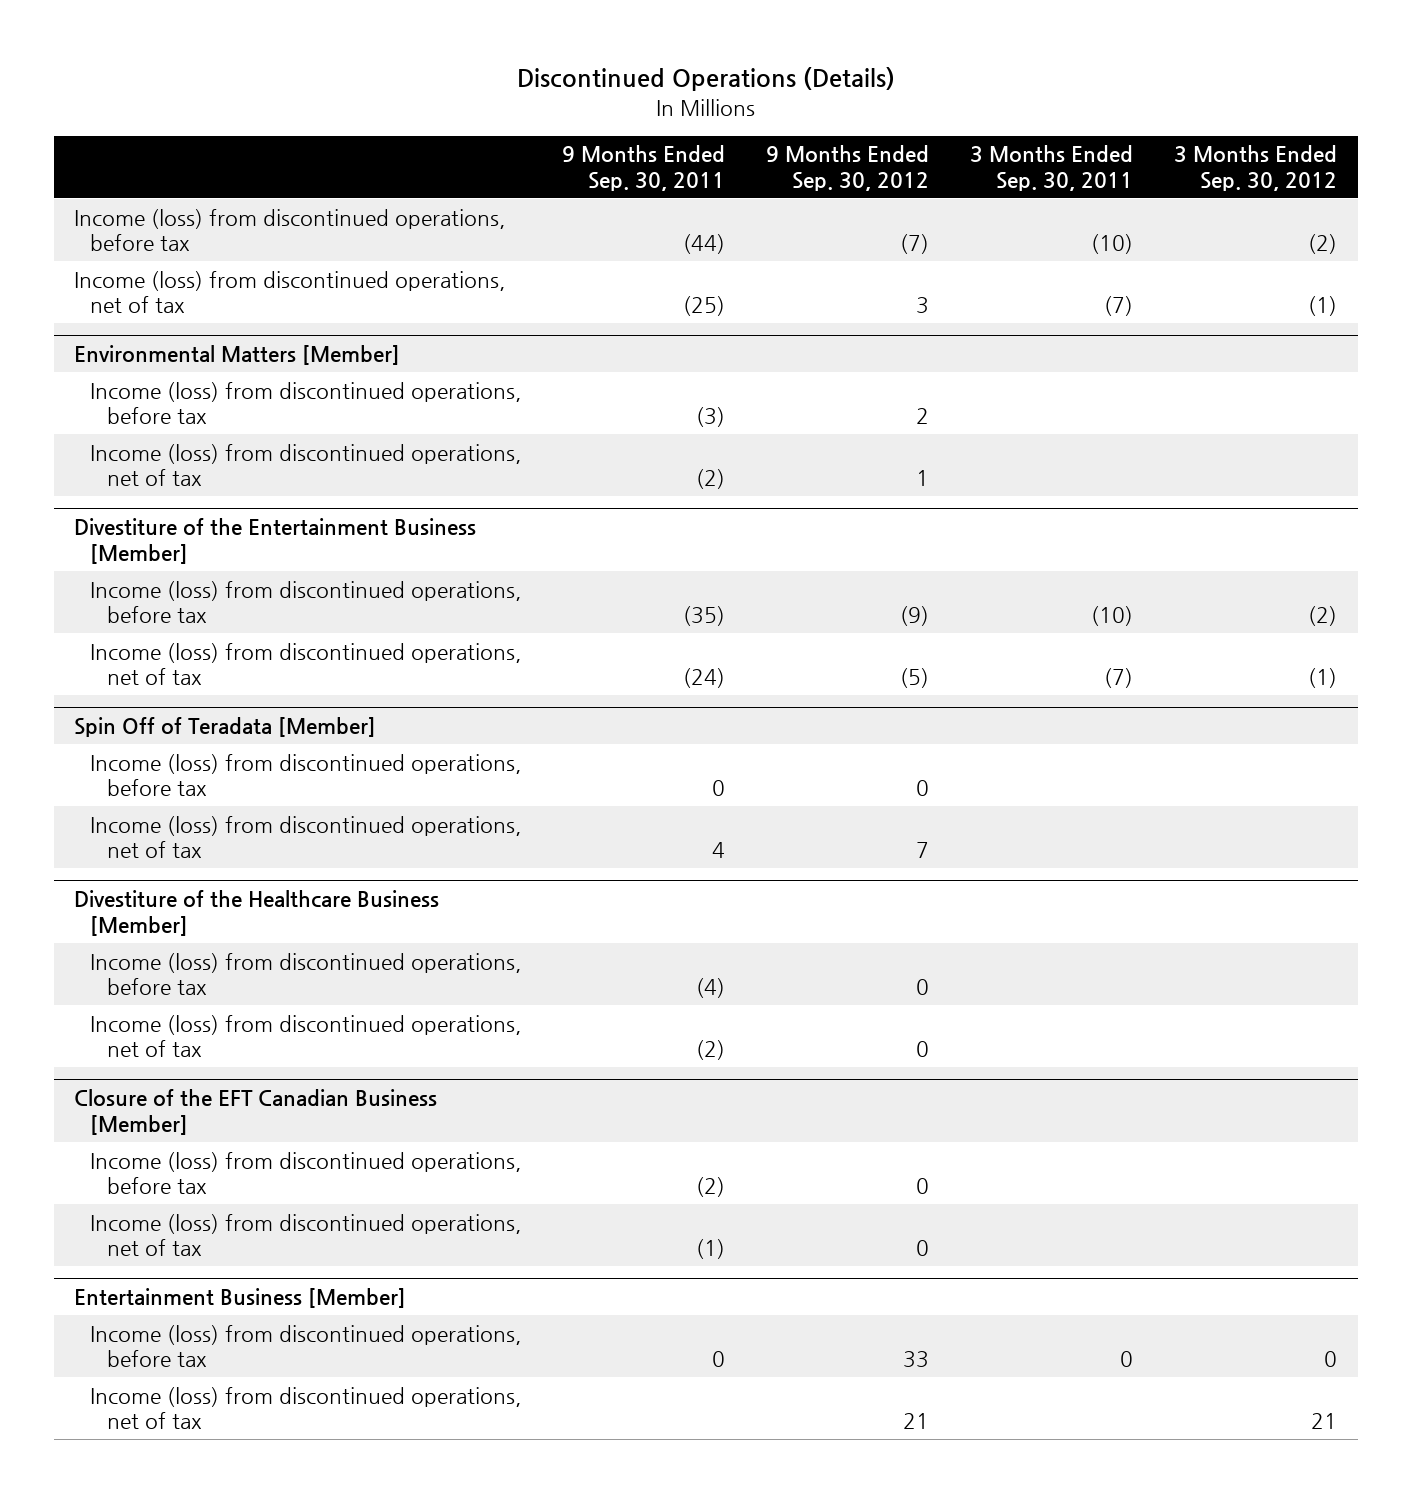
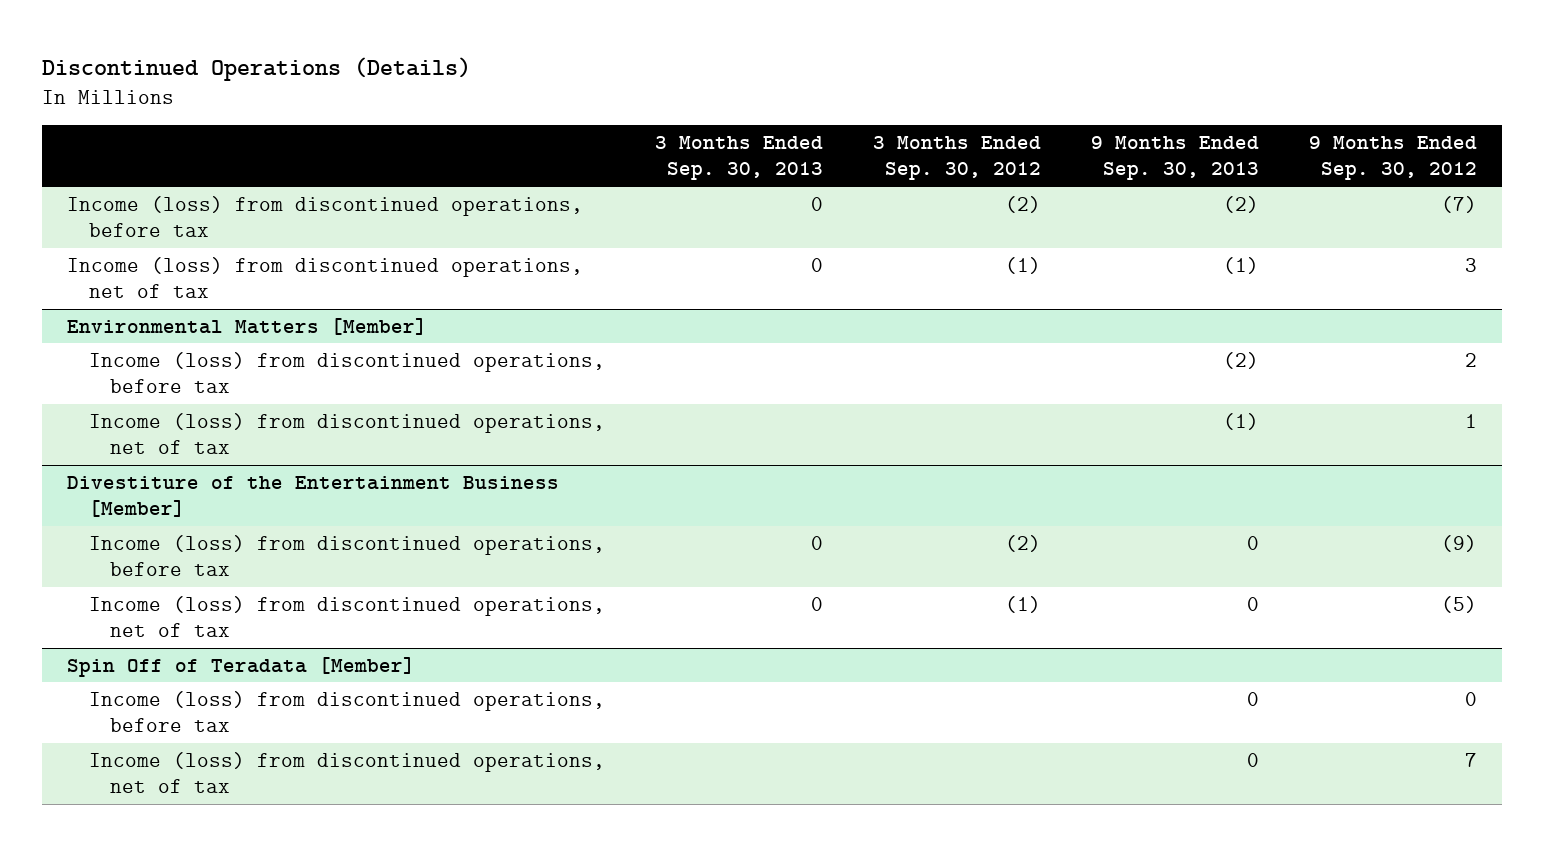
- | 9 Months Ended Sep. 30, 2011 | 9 Months Ended Sep. 30, 2012 | 3 Months Ended Sep. 30, 2011 | 3 Months Ended Sep. 30, 2012
+ | 3 Months Ended Sep. 30, 2013 | 3 Months Ended Sep. 30, 2012 | 9 Months Ended Sep. 30, 2013 | 9 Months Ended Sep. 30, 2012
- Divestiture of the Healthcare Business [Member]
- Income (loss) from discontinued operations, before tax | (4) | 0 | |
- Income (loss) from discontinued operations, net of tax | (2) | 0 | |
- Closure of the EFT Canadian Business [Member]
- Income (loss) from discontinued operations, before tax | (2) | 0 | |
- Income (loss) from discontinued operations, net of tax | (1) | 0 | |
- Entertainment Business [Member]
- Income (loss) from discontinued operations, before tax | 0 | 33 | 0 | 0
- Income (loss) from discontinued operations, net of tax | | 21 | | 21

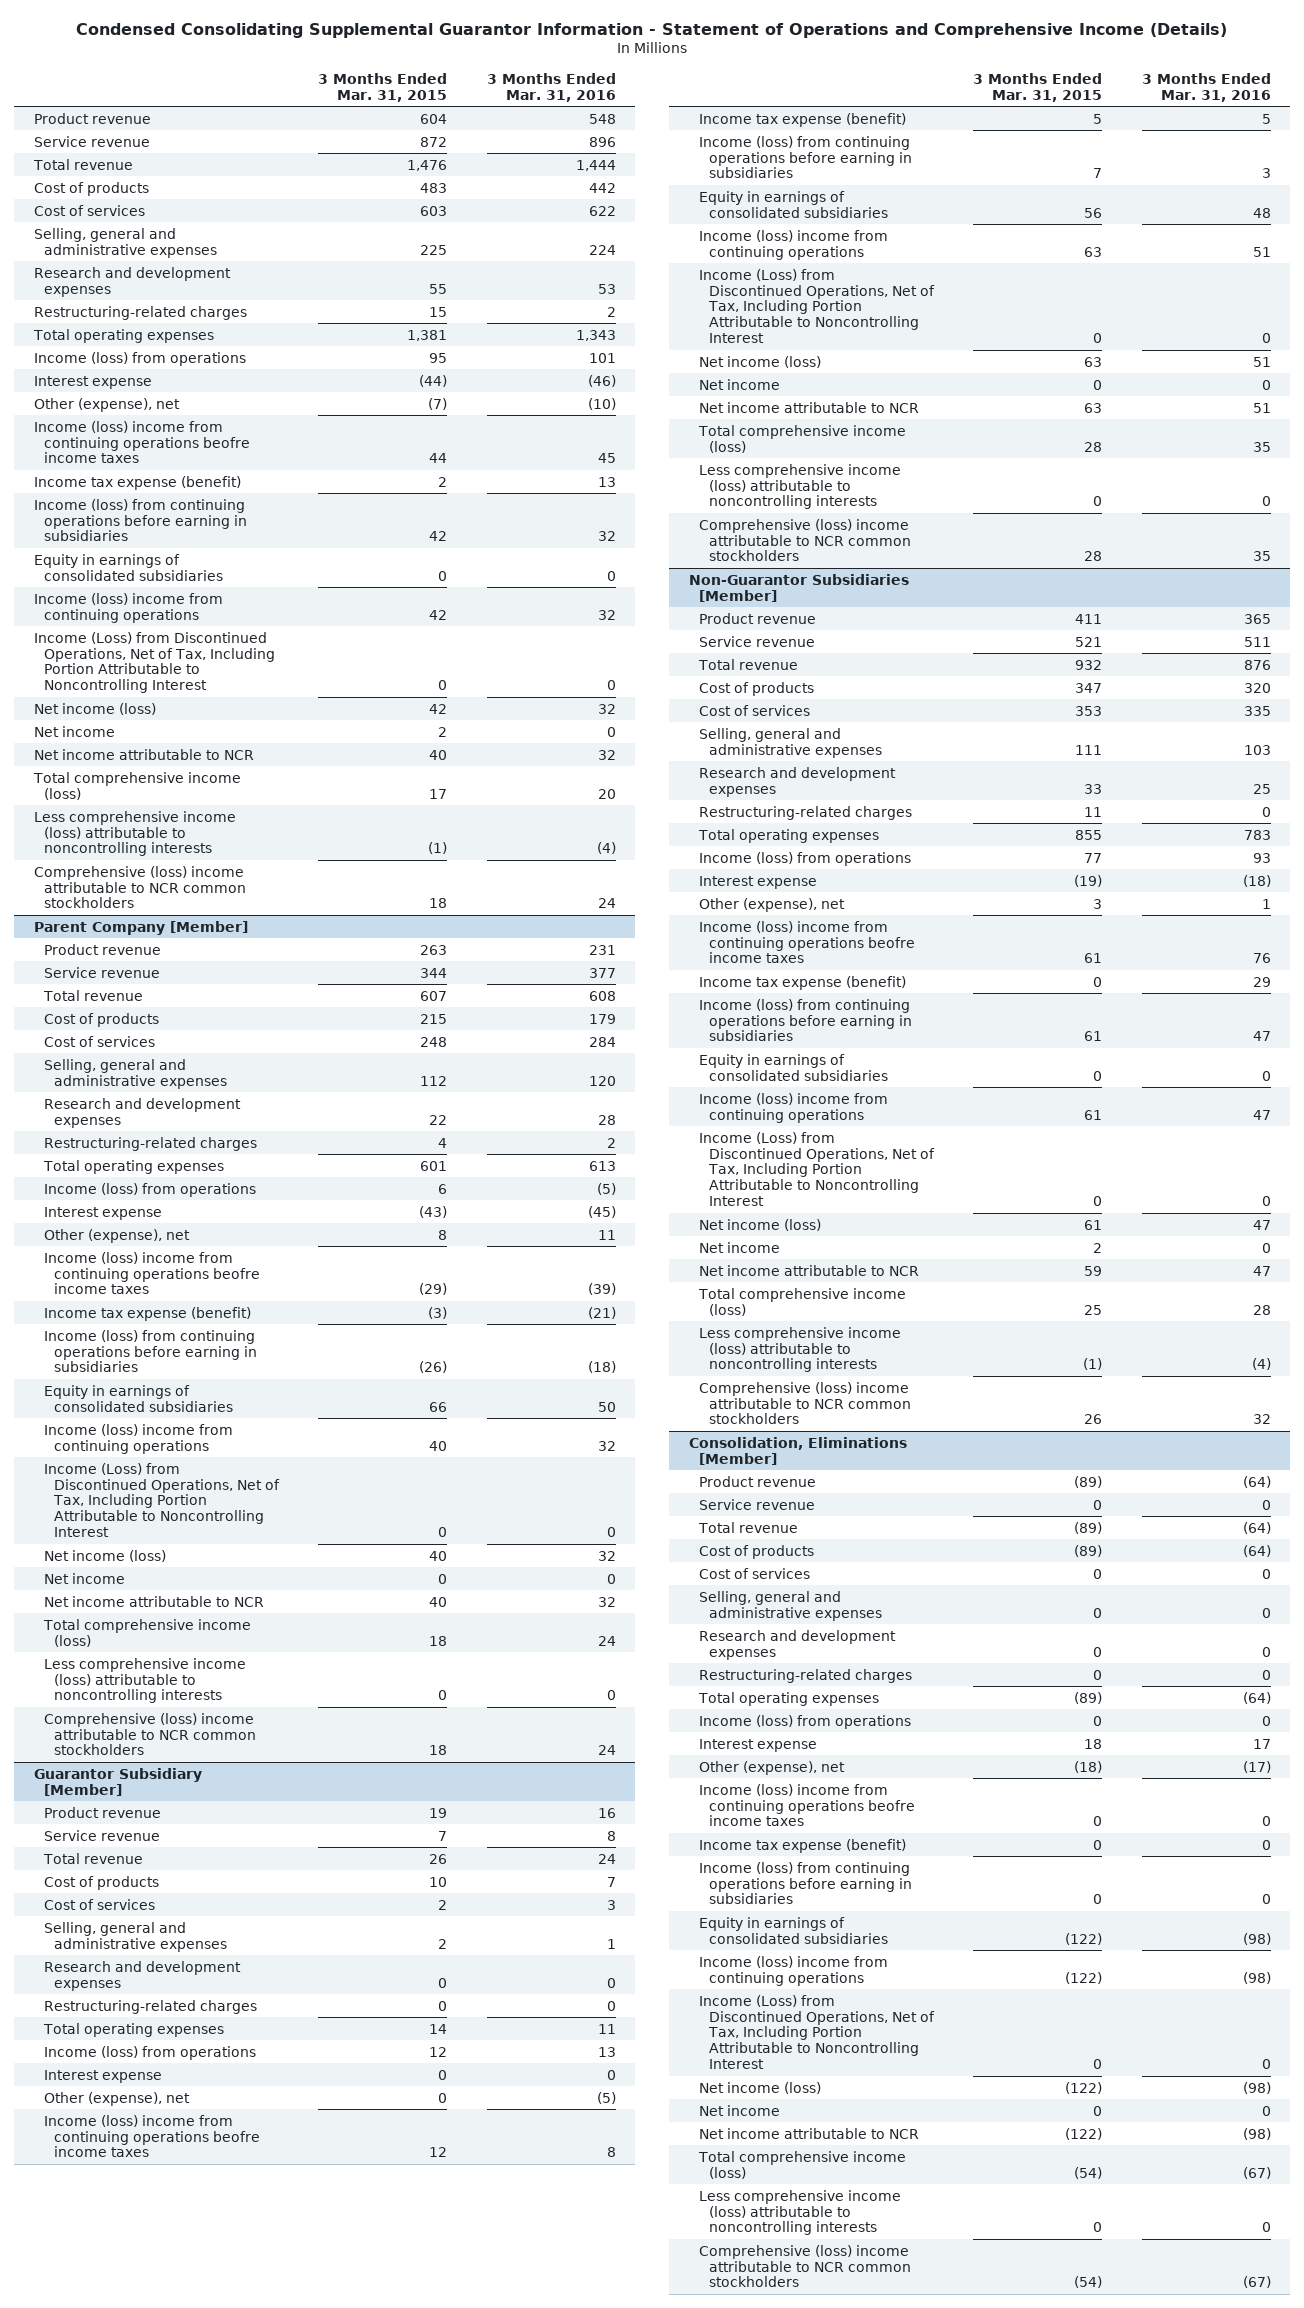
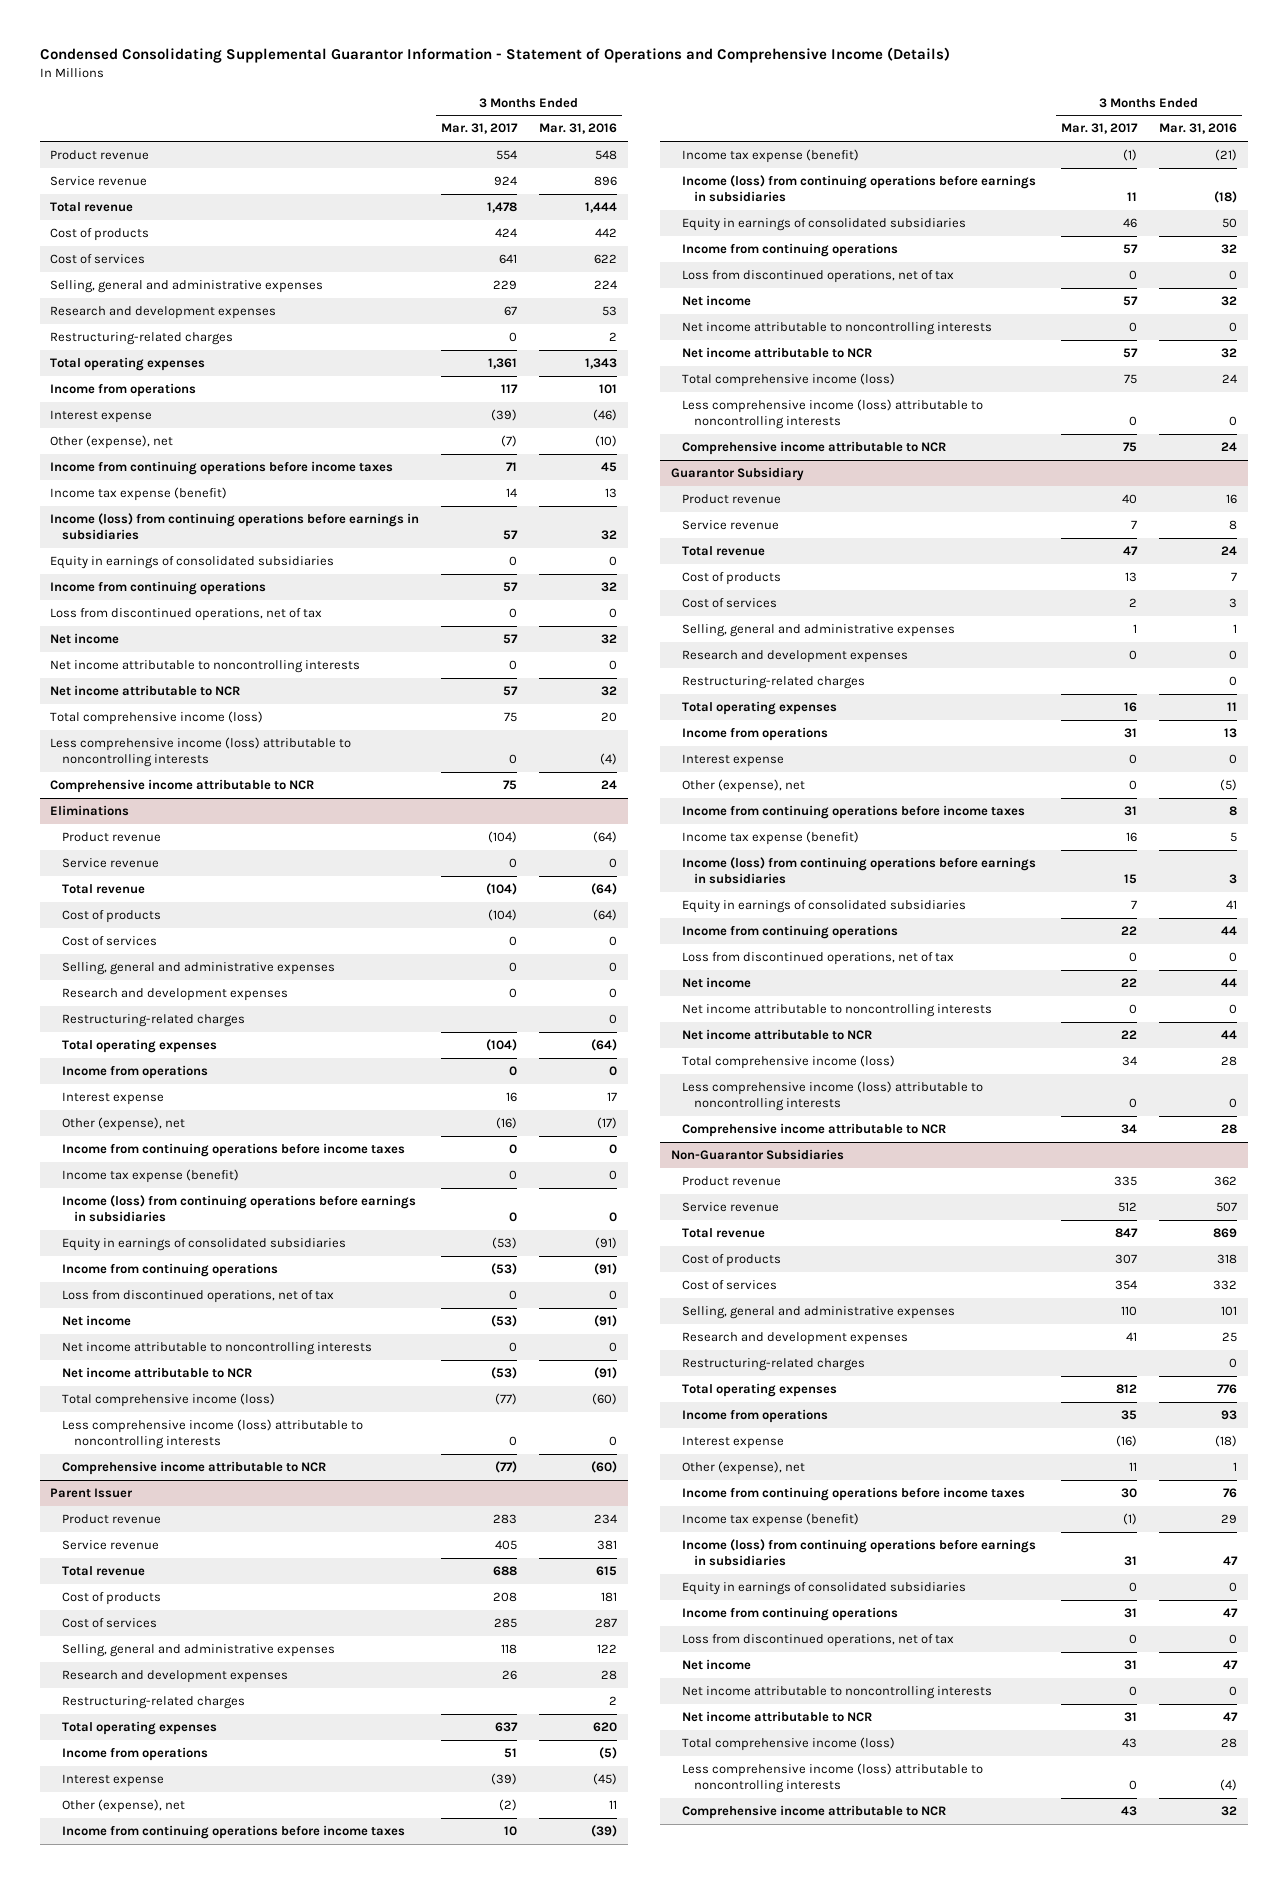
- | 3 Months Ended Mar. 31, 2015 | 3 Months Ended Mar. 31, 2016
+ | 3 Months Ended Mar. 31, 2017 | 3 Months Ended Mar. 31, 2016
- Income (loss) from operations | 95 | 101
+ Income from operations | 117 | 101
- Income (loss) income from continuing operations beofre income taxes | 44 | 45
+ Income from continuing operations before income taxes | 71 | 45
- Income (loss) from continuing operations before earning in subsidiaries | 42 | 32
+ Income (loss) from continuing operations before earnings in subsidiaries | 57 | 32
- Income (loss) income from continuing operations | 42 | 32
- Income (Loss) from Discontinued Operations, Net of Tax, Including Portion Attributable to Noncontrolling Interest | 0 | 0
- Net income (loss) | 42 | 32
- Net income | 2 | 0
+ Income from continuing operations | 57 | 32
+ Loss from discontinued operations, net of tax | 0 | 0
+ Net income | 57 | 32
+ Net income attributable to noncontrolling interests | 0 | 0
- Comprehensive (loss) income attributable to NCR common stockholders | 18 | 24
- Parent Company [Member]
- Product revenue | 263 | 231
- Service revenue | 344 | 377
- Total revenue | 607 | 608
- Cost of products | 215 | 179
- Cost of services | 248 | 284
- Selling, general and administrative expenses | 112 | 120
+ Comprehensive income attributable to NCR | 75 | 24
+ Eliminations
+ Product revenue | (104) | (64)
+ Service revenue | 0 | 0
+ Total revenue | (104) | (64)
+ Cost of products | (104) | (64)
+ Cost of services | 0 | 0
+ Selling, general and administrative expenses | 0 | 0
+ Research and development expenses | 0 | 0
+ Restructuring-related charges | | 0
+ Total operating expenses | (104) | (64)
+ Income from operations | 0 | 0
+ Interest expense | 16 | 17
+ Other (expense), net | (16) | (17)
+ Income from continuing operations before income taxes | 0 | 0
+ Income tax expense (benefit) | 0 | 0
+ Income (loss) from continuing operations before earnings in subsidiaries | 0 | 0
+ Equity in earnings of consolidated subsidiaries | (53) | (91)
+ Income from continuing operations | (53) | (91)
+ Loss from discontinued operations, net of tax | 0 | 0
+ Net income | (53) | (91)
+ Net income attributable to noncontrolling interests | 0 | 0
+ Net income attributable to NCR | (53) | (91)
+ Total comprehensive income (loss) | (77) | (60)
+ Less comprehensive income (loss) attributable to noncontrolling interests | 0 | 0
+ Comprehensive income attributable to NCR | (77) | (60)
+ Parent Issuer
+ Product revenue | 283 | 234
+ Service revenue | 405 | 381
+ Total revenue | 688 | 615
+ Cost of products | 208 | 181
+ Cost of services | 285 | 287
+ Selling, general and administrative expenses | 118 | 122
- Total operating expenses | 601 | 613
- Income (loss) from operations | 6 | (5)
+ Total operating expenses | 637 | 620
+ Income from operations | 51 | (5)
- Income (loss) income from continuing operations beofre income taxes | (29) | (39)
+ Income from continuing operations before income taxes | 10 | (39)
- Income (loss) from continuing operations before earning in subsidiaries | (26) | (18)
+ Income (loss) from continuing operations before earnings in subsidiaries | 11 | (18)
- Income (loss) income from continuing operations | 40 | 32
- Income (Loss) from Discontinued Operations, Net of Tax, Including Portion Attributable to Noncontrolling Interest | 0 | 0
- Net income (loss) | 40 | 32
- Net income | 0 | 0
+ Income from continuing operations | 57 | 32
+ Loss from discontinued operations, net of tax | 0 | 0
+ Net income | 57 | 32
+ Net income attributable to noncontrolling interests | 0 | 0
- Comprehensive (loss) income attributable to NCR common stockholders | 18 | 24
- Guarantor Subsidiary [Member]
+ Comprehensive income attributable to NCR | 75 | 24
+ Guarantor Subsidiary
- Income (loss) from operations | 12 | 13
+ Income from operations | 31 | 13
- Income (loss) income from continuing operations beofre income taxes | 12 | 8
+ Income from continuing operations before income taxes | 31 | 8
- Income (loss) from continuing operations before earning in subsidiaries | 7 | 3
- Equity in earnings of consolidated subsidiaries | 56 | 48
- Income (loss) income from continuing operations | 63 | 51
- Income (Loss) from Discontinued Operations, Net of Tax, Including Portion Attributable to Noncontrolling Interest | 0 | 0
- Net income (loss) | 63 | 51
- Net income | 0 | 0
- Net income attributable to NCR | 63 | 51
- Total comprehensive income (loss) | 28 | 35
+ Income (loss) from continuing operations before earnings in subsidiaries | 15 | 3
+ Equity in earnings of consolidated subsidiaries | 7 | 41
+ Income from continuing operations | 22 | 44
+ Loss from discontinued operations, net of tax | 0 | 0
+ Net income | 22 | 44
+ Net income attributable to noncontrolling interests | 0 | 0
+ Net income attributable to NCR | 22 | 44
+ Total comprehensive income (loss) | 34 | 28
- Comprehensive (loss) income attributable to NCR common stockholders | 28 | 35
- Non-Guarantor Subsidiaries [Member]
- Product revenue | 411 | 365
- Service revenue | 521 | 511
- Total revenue | 932 | 876
- Cost of products | 347 | 320
- Cost of services | 353 | 335
- Selling, general and administrative expenses | 111 | 103
+ Comprehensive income attributable to NCR | 34 | 28
+ Non-Guarantor Subsidiaries
+ Product revenue | 335 | 362
+ Service revenue | 512 | 507
+ Total revenue | 847 | 869
+ Cost of products | 307 | 318
+ Cost of services | 354 | 332
+ Selling, general and administrative expenses | 110 | 101
- Total operating expenses | 855 | 783
- Income (loss) from operations | 77 | 93
+ Total operating expenses | 812 | 776
+ Income from operations | 35 | 93
- Income (loss) income from continuing operations beofre income taxes | 61 | 76
+ Income from continuing operations before income taxes | 30 | 76
- Income (loss) from continuing operations before earning in subsidiaries | 61 | 47
+ Income (loss) from continuing operations before earnings in subsidiaries | 31 | 47
- Income (loss) income from continuing operations | 61 | 47
- Income (Loss) from Discontinued Operations, Net of Tax, Including Portion Attributable to Noncontrolling Interest | 0 | 0
- Net income (loss) | 61 | 47
- Net income | 2 | 0
+ Income from continuing operations | 31 | 47
+ Loss from discontinued operations, net of tax | 0 | 0
+ Net income | 31 | 47
+ Net income attributable to noncontrolling interests | 0 | 0
- Comprehensive (loss) income attributable to NCR common stockholders | 26 | 32
- Consolidation, Eliminations [Member]
- Product revenue | (89) | (64)
- Service revenue | 0 | 0
- Total revenue | (89) | (64)
- Cost of products | (89) | (64)
- Cost of services | 0 | 0
- Selling, general and administrative expenses | 0 | 0
- Research and development expenses | 0 | 0
- Restructuring-related charges | 0 | 0
- Total operating expenses | (89) | (64)
- Income (loss) from operations | 0 | 0
- Interest expense | 18 | 17
- Other (expense), net | (18) | (17)
- Income (loss) income from continuing operations beofre income taxes | 0 | 0
- Income tax expense (benefit) | 0 | 0
- Income (loss) from continuing operations before earning in subsidiaries | 0 | 0
- Equity in earnings of consolidated subsidiaries | (122) | (98)
- Income (loss) income from continuing operations | (122) | (98)
- Income (Loss) from Discontinued Operations, Net of Tax, Including Portion Attributable to Noncontrolling Interest | 0 | 0
- Net income (loss) | (122) | (98)
- Net income | 0 | 0
- Net income attributable to NCR | (122) | (98)
- Total comprehensive income (loss) | (54) | (67)
- Less comprehensive income (loss) attributable to noncontrolling interests | 0 | 0
- Comprehensive (loss) income attributable to NCR common stockholders | (54) | (67)
+ Comprehensive income attributable to NCR | 43 | 32

